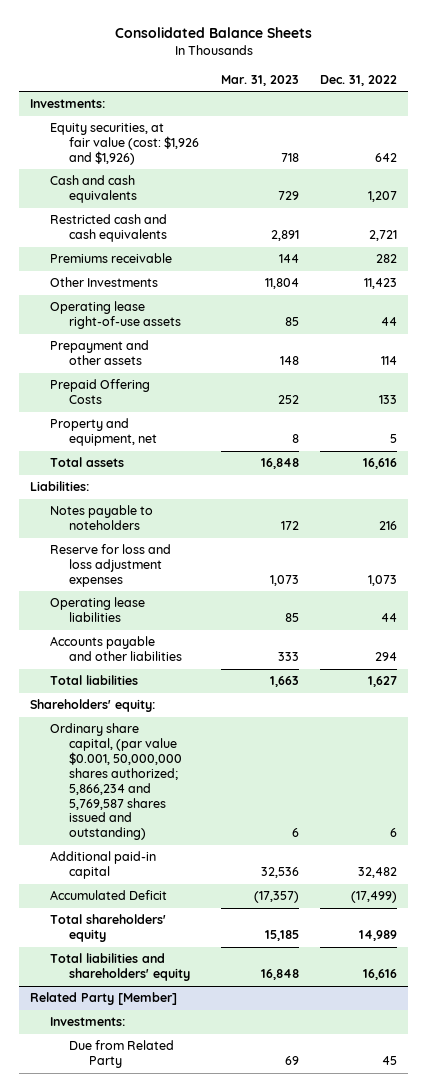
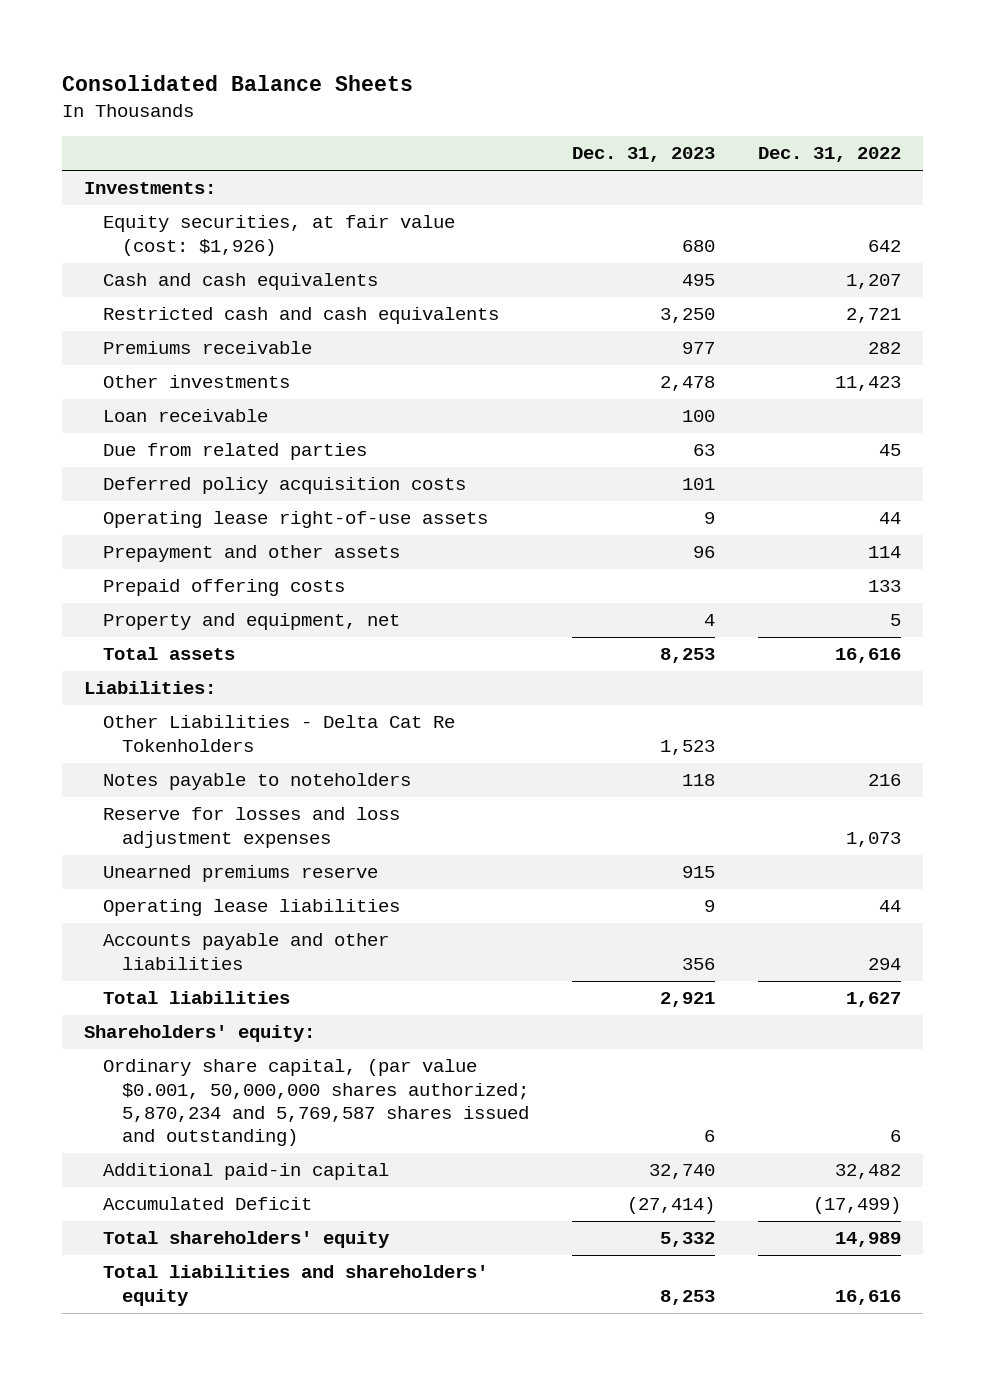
- | Mar. 31, 2023 | Dec. 31, 2022
+ | Dec. 31, 2023 | Dec. 31, 2022
- Equity securities, at fair value (cost: $1,926 and $1,926) | 718 | 642
+ Equity securities, at fair value (cost: $1,926) | 680 | 642
- Other Investments | 11,804 | 11,423
+ Other investments | 2,478 | 11,423
+ Loan receivable | 100 |
+ Due from related parties | 63 | 45
+ Deferred policy acquisition costs | 101 |
- Prepaid Offering Costs | 252 | 133
+ Prepaid offering costs | | 133
+ Other Liabilities - Delta Cat Re Tokenholders | 1,523 |
- Reserve for loss and loss adjustment expenses | 1,073 | 1,073
+ Reserve for losses and loss adjustment expenses | | 1,073
+ Unearned premiums reserve | 915 |
- Ordinary share capital, (par value $0.001, 50,000,000 shares authorized; 5,866,234 and 5,769,587 shares issued and outstanding) | 6 | 6
+ Ordinary share capital, (par value $0.001, 50,000,000 shares authorized; 5,870,234 and 5,769,587 shares issued and outstanding) | 6 | 6
- Related Party [Member]
- Investments:
- Due from Related Party | 69 | 45

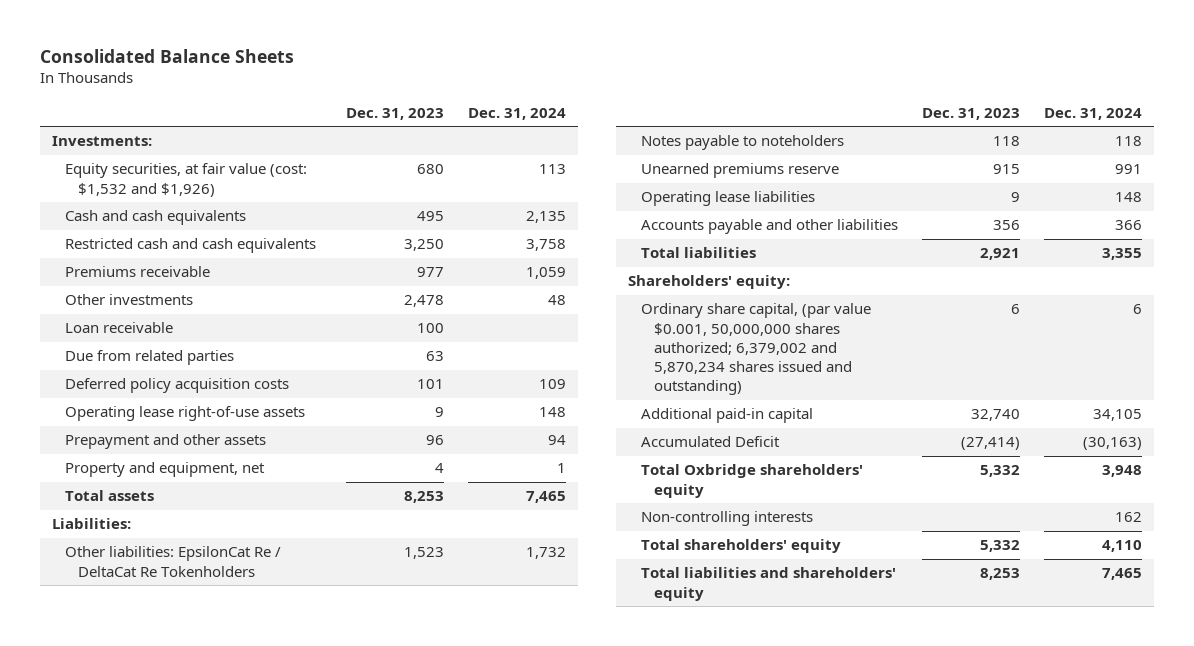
- | Dec. 31, 2023 | Dec. 31, 2022
+ | Dec. 31, 2023 | Dec. 31, 2024
- Equity securities, at fair value (cost: $1,926) | 680 | 642
+ Equity securities, at fair value (cost: $1,532 and $1,926) | 680 | 113
- Prepaid offering costs | | 133
- Other Liabilities - Delta Cat Re Tokenholders | 1,523 |
+ Other liabilities: EpsilonCat Re / DeltaCat Re Tokenholders | 1,523 | 1,732
- Reserve for losses and loss adjustment expenses | | 1,073
- Ordinary share capital, (par value $0.001, 50,000,000 shares authorized; 5,870,234 and 5,769,587 shares issued and outstanding) | 6 | 6
+ Ordinary share capital, (par value $0.001, 50,000,000 shares authorized; 6,379,002 and 5,870,234 shares issued and outstanding) | 6 | 6
+ Total Oxbridge shareholders' equity | 5,332 | 3,948
+ Non-controlling interests | | 162

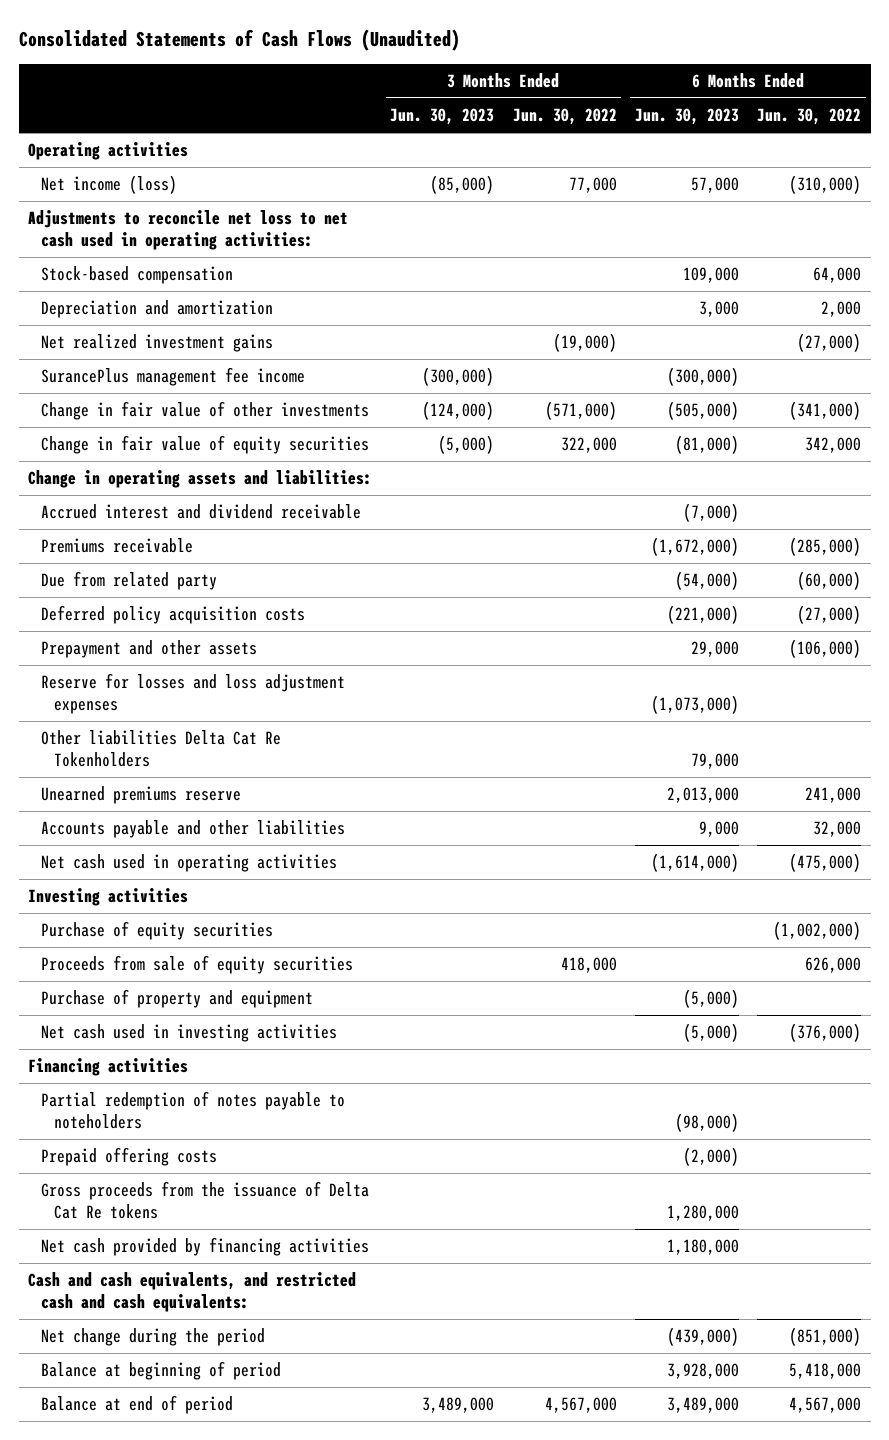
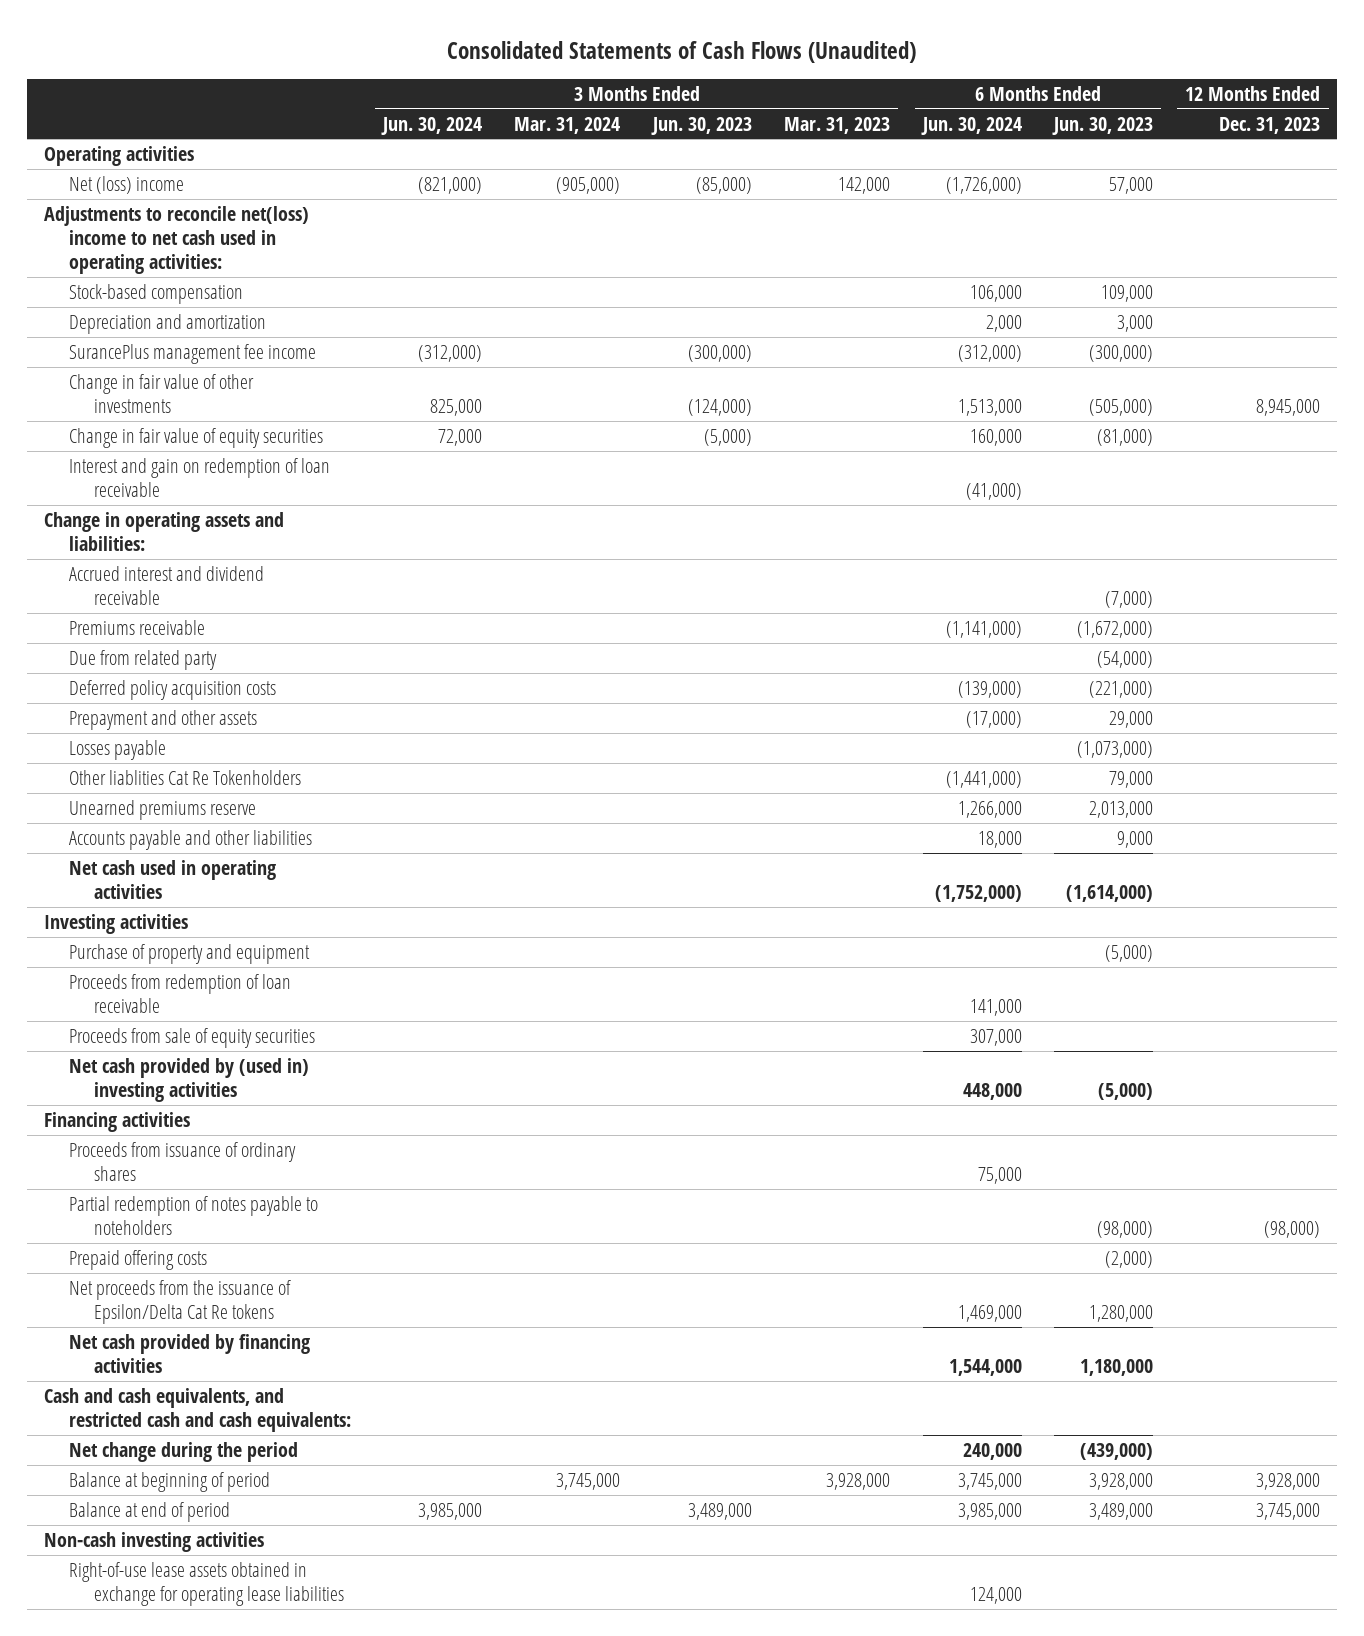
- | 3 Months Ended Jun. 30, 2023 | 3 Months Ended Jun. 30, 2022 | 6 Months Ended Jun. 30, 2023 | 6 Months Ended Jun. 30, 2022
+ | 3 Months Ended Jun. 30, 2024 | 3 Months Ended Mar. 31, 2024 | 3 Months Ended Jun. 30, 2023 | 3 Months Ended Mar. 31, 2023 | 6 Months Ended Jun. 30, 2024 | 6 Months Ended Jun. 30, 2023 | 12 Months Ended Dec. 31, 2023
- Net income (loss) | (85,000) | 77,000 | 57,000 | (310,000)
- Adjustments to reconcile net loss to net cash used in operating activities:
+ Net (loss) income | (821,000) | (905,000) | (85,000) | 142,000 | (1,726,000) | 57,000 |
+ Adjustments to reconcile net(loss) income to net cash used in operating activities:
- Net realized investment gains | | (19,000) | | (27,000)
+ Interest and gain on redemption of loan receivable | | | | | (41,000) | |
- Reserve for losses and loss adjustment expenses | | | (1,073,000) |
- Other liabilities Delta Cat Re Tokenholders | | | 79,000 |
+ Losses payable | | | | | | (1,073,000) |
+ Other liablities Cat Re Tokenholders | | | | | (1,441,000) | 79,000 |
- Purchase of equity securities | | | | (1,002,000)
- Net cash used in investing activities | | | (5,000) | (376,000)
+ Proceeds from redemption of loan receivable | | | | | 141,000 | |
moved down: Proceeds from sale of equity securities | | | | | 307,000 | |
+ Net cash provided by (used in) investing activities | | | | | 448,000 | (5,000) |
+ Proceeds from issuance of ordinary shares | | | | | 75,000 | |
- Gross proceeds from the issuance of Delta Cat Re tokens | | | 1,280,000 |
+ Net proceeds from the issuance of Epsilon/Delta Cat Re tokens | | | | | 1,469,000 | 1,280,000 |
+ Non-cash investing activities
+ Right-of-use lease assets obtained in exchange for operating lease liabilities | | | | | 124,000 | |

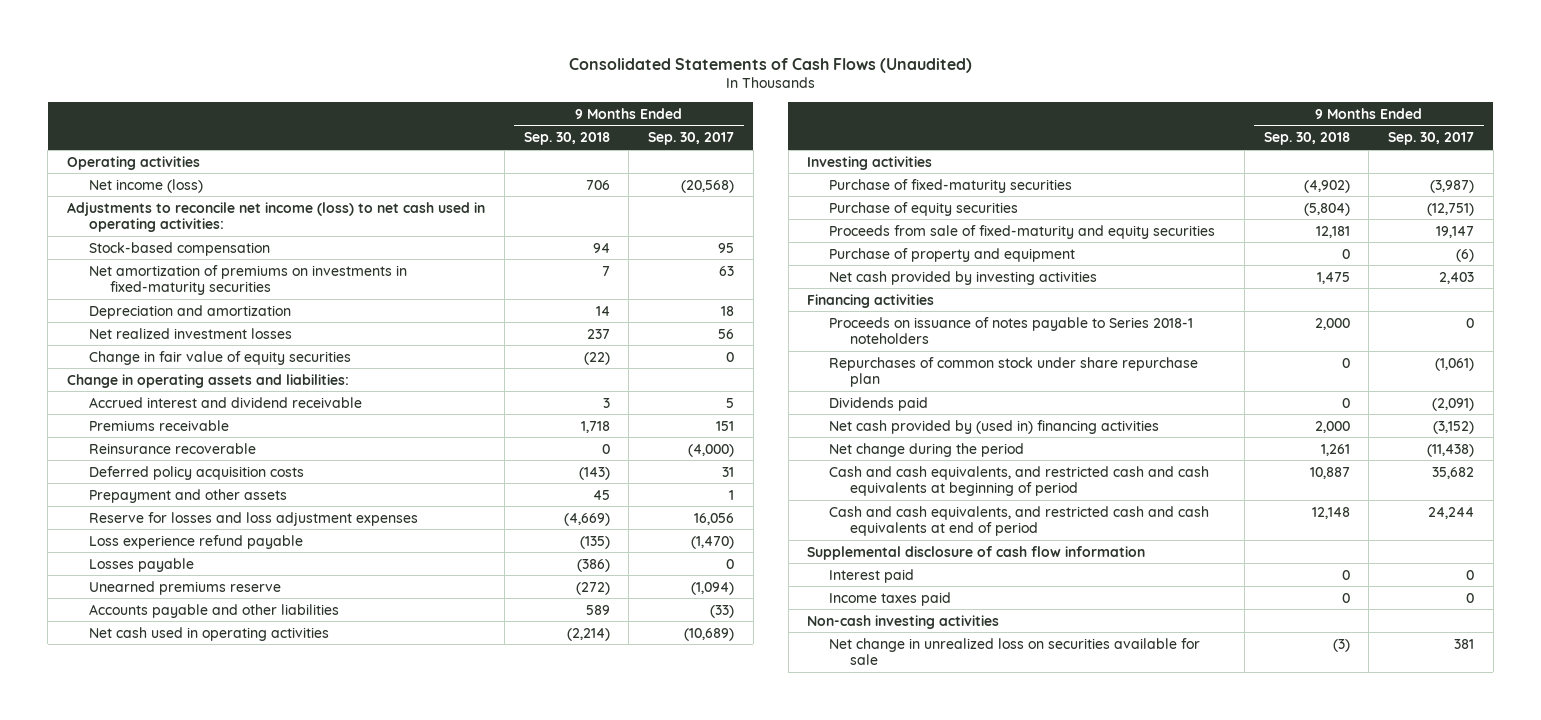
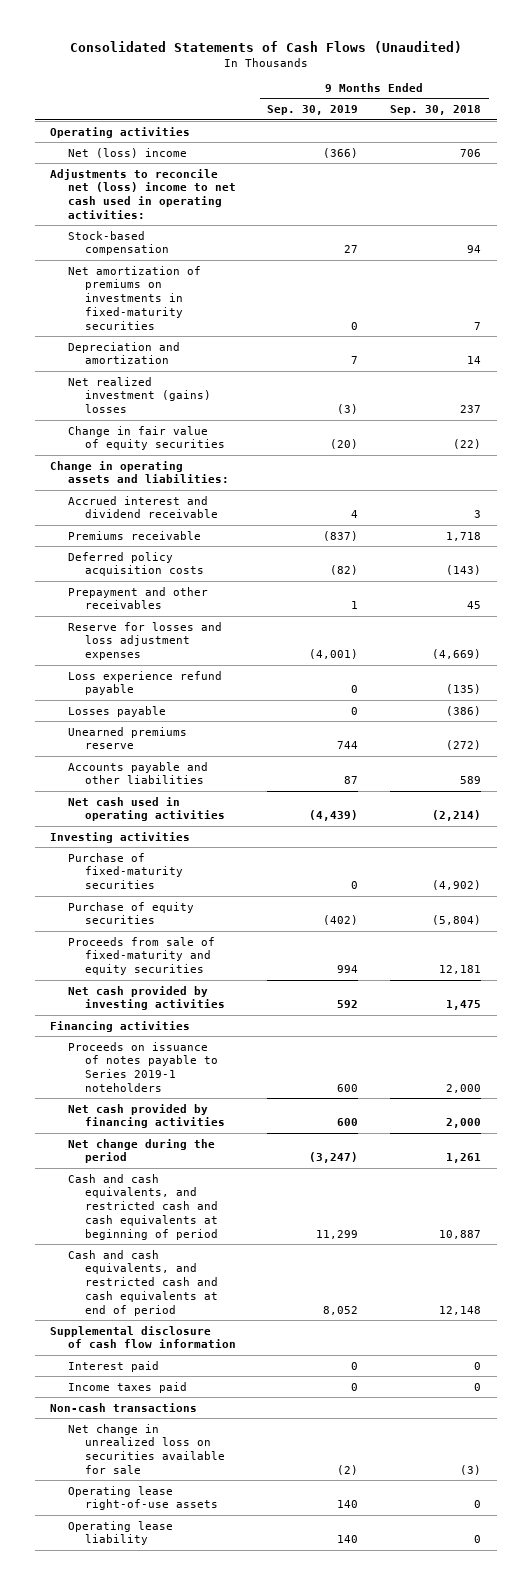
- | 9 Months Ended Sep. 30, 2018 | 9 Months Ended Sep. 30, 2017
+ | 9 Months Ended Sep. 30, 2019 | 9 Months Ended Sep. 30, 2018
- Net income (loss) | 706 | (20,568)
- Adjustments to reconcile net income (loss) to net cash used in operating activities:
+ Net (loss) income | (366) | 706
+ Adjustments to reconcile net (loss) income to net cash used in operating activities:
- Net realized investment losses | 237 | 56
+ Net realized investment (gains) losses | (3) | 237
- Reinsurance recoverable | 0 | (4,000)
- Prepayment and other assets | 45 | 1
+ Prepayment and other receivables | 1 | 45
- Purchase of property and equipment | 0 | (6)
- Proceeds on issuance of notes payable to Series 2018-1 noteholders | 2,000 | 0
- Repurchases of common stock under share repurchase plan | 0 | (1,061)
- Dividends paid | 0 | (2,091)
- Net cash provided by (used in) financing activities | 2,000 | (3,152)
+ Proceeds on issuance of notes payable to Series 2019-1 noteholders | 600 | 2,000
+ Net cash provided by financing activities | 600 | 2,000
- Non-cash investing activities
+ Non-cash transactions
+ Operating lease right-of-use assets | 140 | 0
+ Operating lease liability | 140 | 0

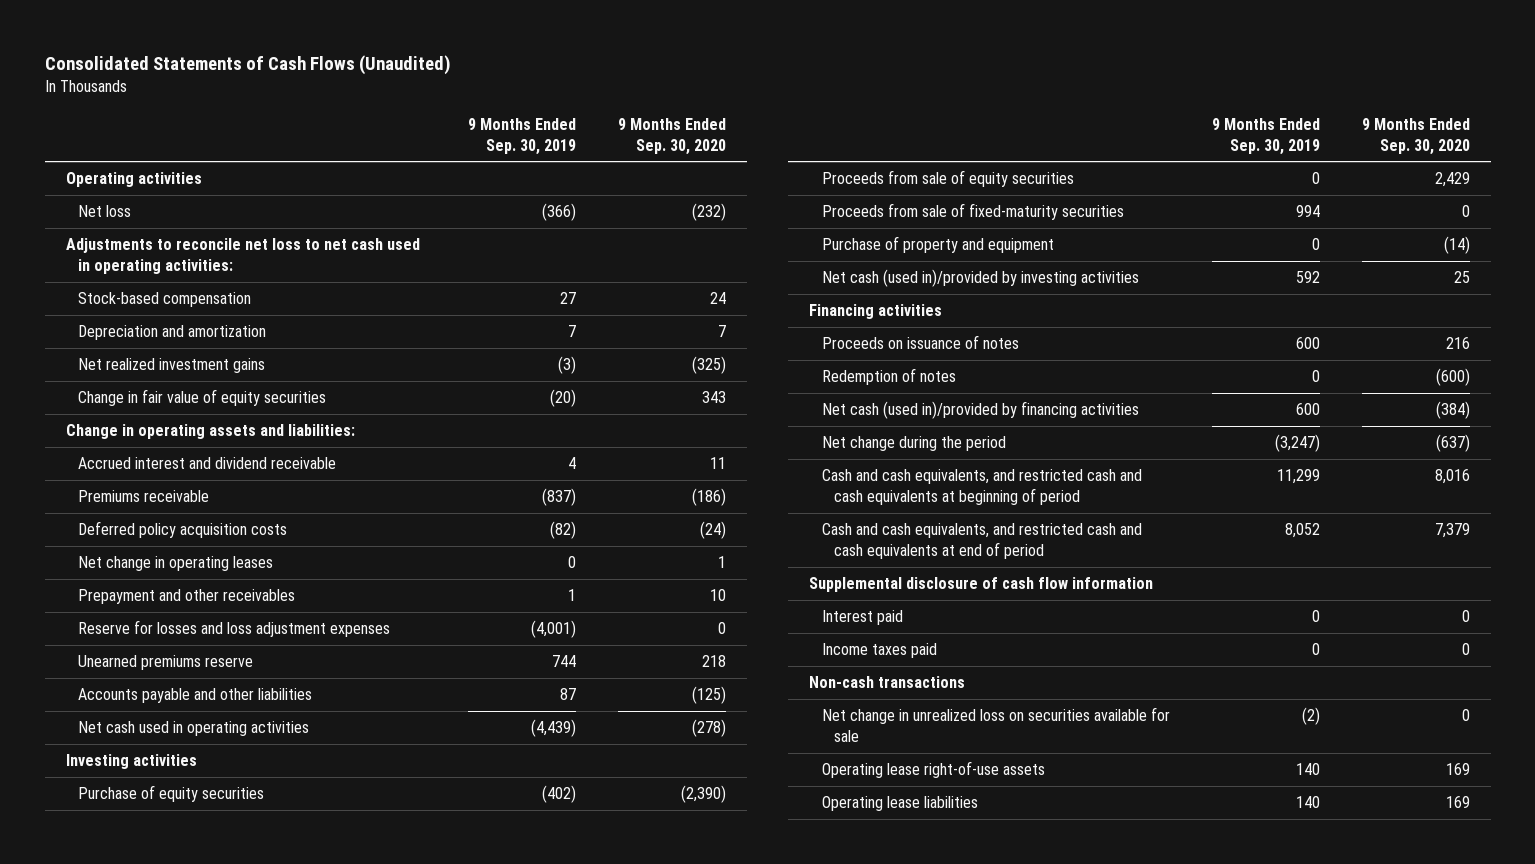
- | 9 Months Ended Sep. 30, 2019 | 9 Months Ended Sep. 30, 2018
+ | 9 Months Ended Sep. 30, 2019 | 9 Months Ended Sep. 30, 2020
- Net (loss) income | (366) | 706
- Adjustments to reconcile net (loss) income to net cash used in operating activities:
+ Net loss | (366) | (232)
+ Adjustments to reconcile net loss to net cash used in operating activities:
- Net amortization of premiums on investments in fixed-maturity securities | 0 | 7
- Net realized investment (gains) losses | (3) | 237
+ Net realized investment gains | (3) | (325)
+ Net change in operating leases | 0 | 1
- Loss experience refund payable | 0 | (135)
- Losses payable | 0 | (386)
- Purchase of fixed-maturity securities | 0 | (4,902)
- Proceeds from sale of fixed-maturity and equity securities | 994 | 12,181
- Net cash provided by investing activities | 592 | 1,475
+ Proceeds from sale of equity securities | 0 | 2,429
+ Proceeds from sale of fixed-maturity securities | 994 | 0
+ Purchase of property and equipment | 0 | (14)
+ Net cash (used in)/provided by investing activities | 592 | 25
- Proceeds on issuance of notes payable to Series 2019-1 noteholders | 600 | 2,000
- Net cash provided by financing activities | 600 | 2,000
+ Proceeds on issuance of notes | 600 | 216
+ Redemption of notes | 0 | (600)
+ Net cash (used in)/provided by financing activities | 600 | (384)
- Operating lease liability | 140 | 0
+ Operating lease liabilities | 140 | 169

